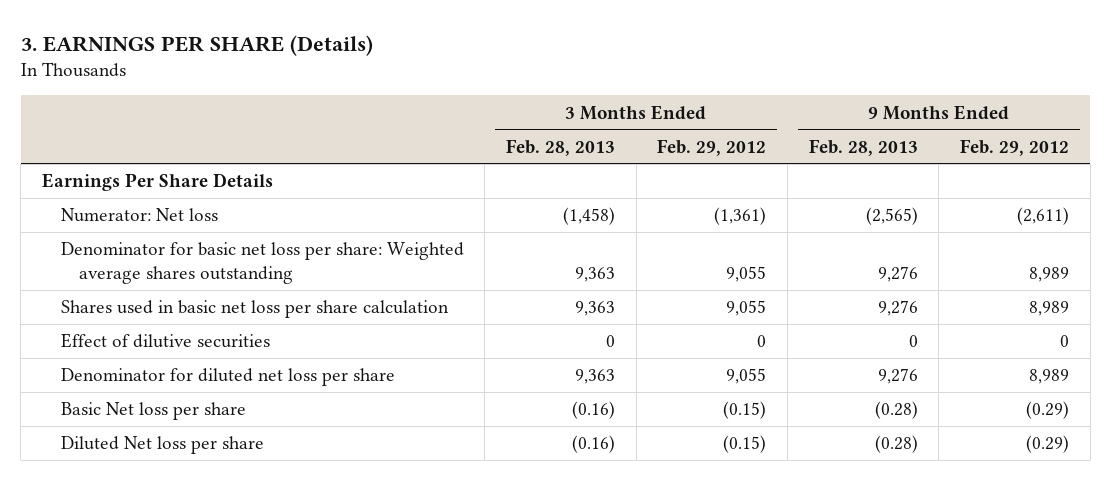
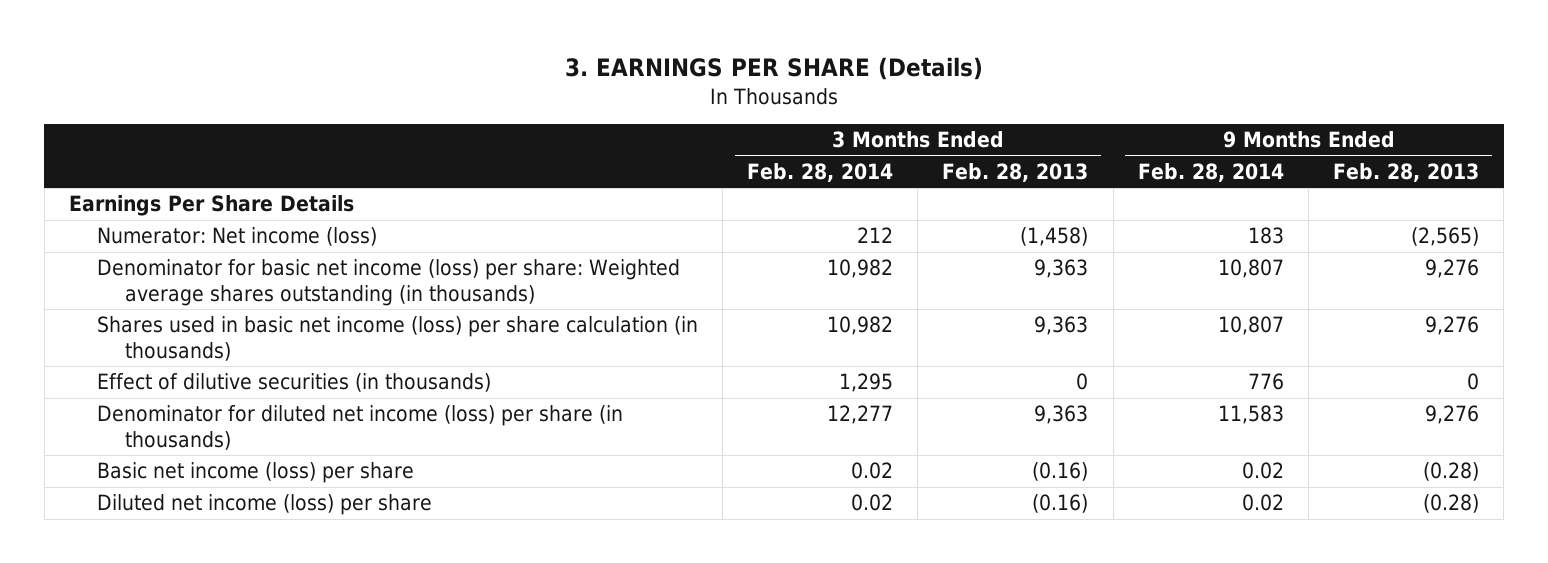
- | 3 Months Ended Feb. 28, 2013 | 3 Months Ended Feb. 29, 2012 | 9 Months Ended Feb. 28, 2013 | 9 Months Ended Feb. 29, 2012
+ | 3 Months Ended Feb. 28, 2014 | 3 Months Ended Feb. 28, 2013 | 9 Months Ended Feb. 28, 2014 | 9 Months Ended Feb. 28, 2013
- Numerator: Net loss | (1,458) | (1,361) | (2,565) | (2,611)
- Denominator for basic net loss per share: Weighted average shares outstanding | 9,363 | 9,055 | 9,276 | 8,989
- Shares used in basic net loss per share calculation | 9,363 | 9,055 | 9,276 | 8,989
- Effect of dilutive securities | 0 | 0 | 0 | 0
- Denominator for diluted net loss per share | 9,363 | 9,055 | 9,276 | 8,989
- Basic Net loss per share | (0.16) | (0.15) | (0.28) | (0.29)
- Diluted Net loss per share | (0.16) | (0.15) | (0.28) | (0.29)
+ Numerator: Net income (loss) | 212 | (1,458) | 183 | (2,565)
+ Denominator for basic net income (loss) per share: Weighted average shares outstanding (in thousands) | 10,982 | 9,363 | 10,807 | 9,276
+ Shares used in basic net income (loss) per share calculation (in thousands) | 10,982 | 9,363 | 10,807 | 9,276
+ Effect of dilutive securities (in thousands) | 1,295 | 0 | 776 | 0
+ Denominator for diluted net income (loss) per share (in thousands) | 12,277 | 9,363 | 11,583 | 9,276
+ Basic net income (loss) per share | 0.02 | (0.16) | 0.02 | (0.28)
+ Diluted net income (loss) per share | 0.02 | (0.16) | 0.02 | (0.28)

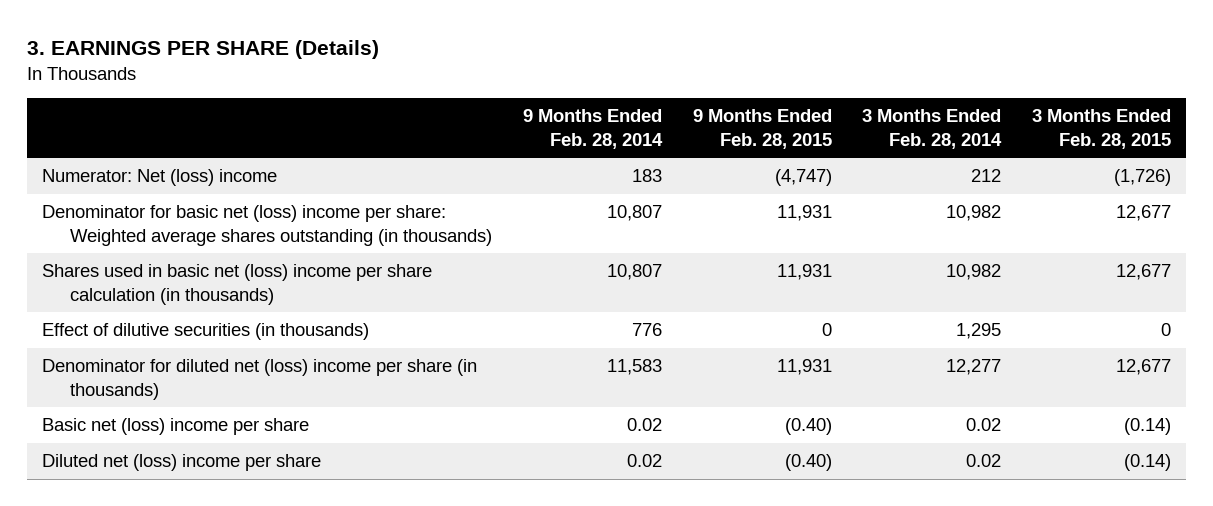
- | 3 Months Ended Feb. 28, 2014 | 3 Months Ended Feb. 28, 2013 | 9 Months Ended Feb. 28, 2014 | 9 Months Ended Feb. 28, 2013
+ | 9 Months Ended Feb. 28, 2014 | 9 Months Ended Feb. 28, 2015 | 3 Months Ended Feb. 28, 2014 | 3 Months Ended Feb. 28, 2015
- Earnings Per Share Details
- Numerator: Net income (loss) | 212 | (1,458) | 183 | (2,565)
- Denominator for basic net income (loss) per share: Weighted average shares outstanding (in thousands) | 10,982 | 9,363 | 10,807 | 9,276
- Shares used in basic net income (loss) per share calculation (in thousands) | 10,982 | 9,363 | 10,807 | 9,276
+ Numerator: Net (loss) income | 183 | (4,747) | 212 | (1,726)
+ Denominator for basic net (loss) income per share: Weighted average shares outstanding (in thousands) | 10,807 | 11,931 | 10,982 | 12,677
+ Shares used in basic net (loss) income per share calculation (in thousands) | 10,807 | 11,931 | 10,982 | 12,677
- Denominator for diluted net income (loss) per share (in thousands) | 12,277 | 9,363 | 11,583 | 9,276
- Basic net income (loss) per share | 0.02 | (0.16) | 0.02 | (0.28)
- Diluted net income (loss) per share | 0.02 | (0.16) | 0.02 | (0.28)
+ Denominator for diluted net (loss) income per share (in thousands) | 11,583 | 11,931 | 12,277 | 12,677
+ Basic net (loss) income per share | 0.02 | (0.40) | 0.02 | (0.14)
+ Diluted net (loss) income per share | 0.02 | (0.40) | 0.02 | (0.14)

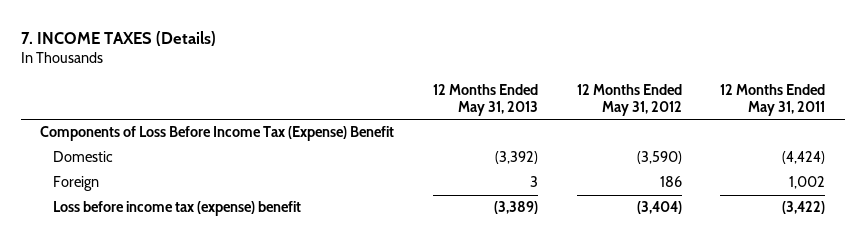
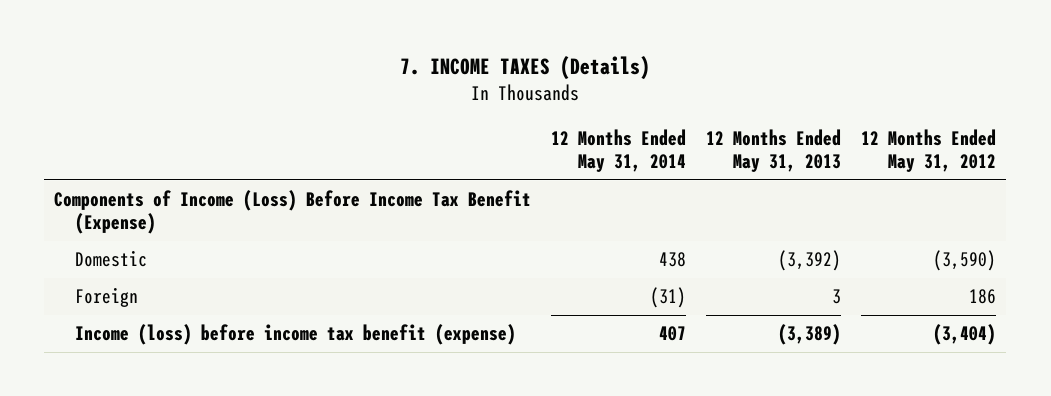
- | 12 Months Ended May 31, 2013 | 12 Months Ended May 31, 2012 | 12 Months Ended May 31, 2011
+ | 12 Months Ended May 31, 2014 | 12 Months Ended May 31, 2013 | 12 Months Ended May 31, 2012
- Components of Loss Before Income Tax (Expense) Benefit
+ Components of Income (Loss) Before Income Tax Benefit (Expense)
- Loss before income tax (expense) benefit | (3,389) | (3,404) | (3,422)
+ Income (loss) before income tax benefit (expense) | 407 | (3,389) | (3,404)

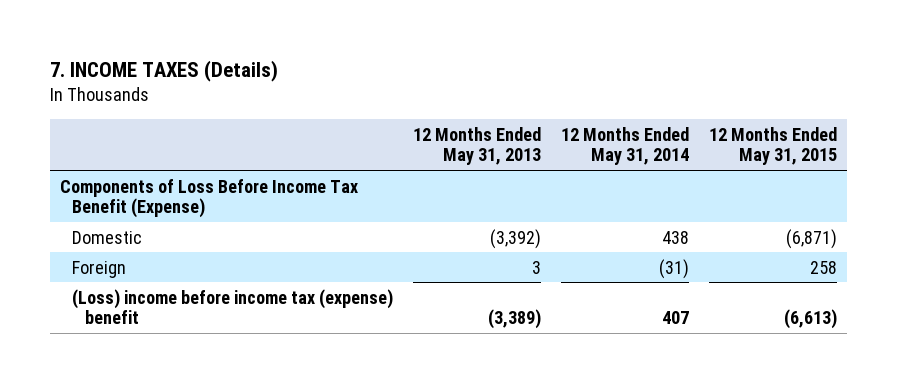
- | 12 Months Ended May 31, 2014 | 12 Months Ended May 31, 2013 | 12 Months Ended May 31, 2012
+ | 12 Months Ended May 31, 2013 | 12 Months Ended May 31, 2014 | 12 Months Ended May 31, 2015
- Components of Income (Loss) Before Income Tax Benefit (Expense)
+ Components of Loss Before Income Tax Benefit (Expense)
- Income (loss) before income tax benefit (expense) | 407 | (3,389) | (3,404)
+ (Loss) income before income tax (expense) benefit | (3,389) | 407 | (6,613)

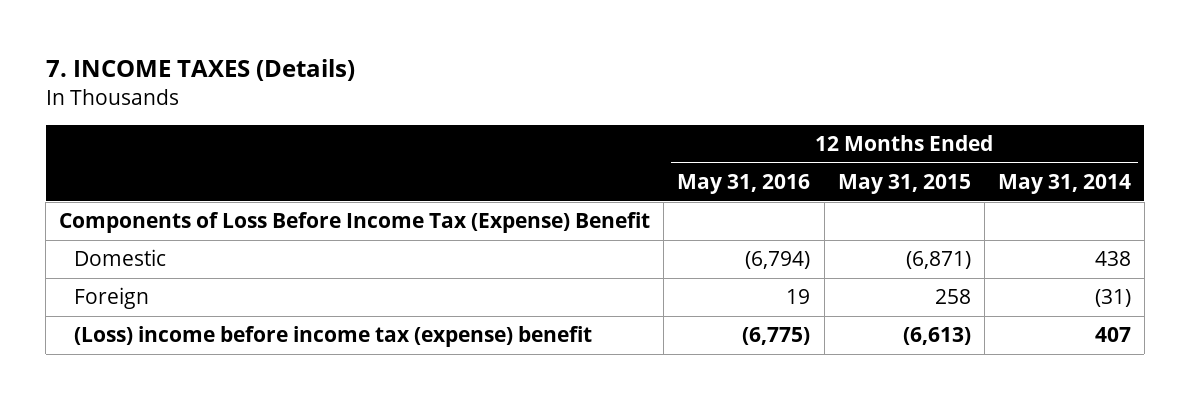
- | 12 Months Ended May 31, 2013 | 12 Months Ended May 31, 2014 | 12 Months Ended May 31, 2015
+ | 12 Months Ended May 31, 2016 | 12 Months Ended May 31, 2015 | 12 Months Ended May 31, 2014
- Components of Loss Before Income Tax Benefit (Expense)
+ Components of Loss Before Income Tax (Expense) Benefit

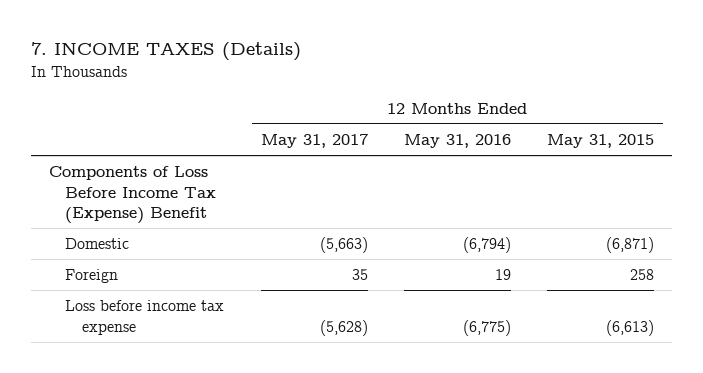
- | 12 Months Ended May 31, 2016 | 12 Months Ended May 31, 2015 | 12 Months Ended May 31, 2014
+ | 12 Months Ended May 31, 2017 | 12 Months Ended May 31, 2016 | 12 Months Ended May 31, 2015
- (Loss) income before income tax (expense) benefit | (6,775) | (6,613) | 407
+ Loss before income tax expense | (5,628) | (6,775) | (6,613)

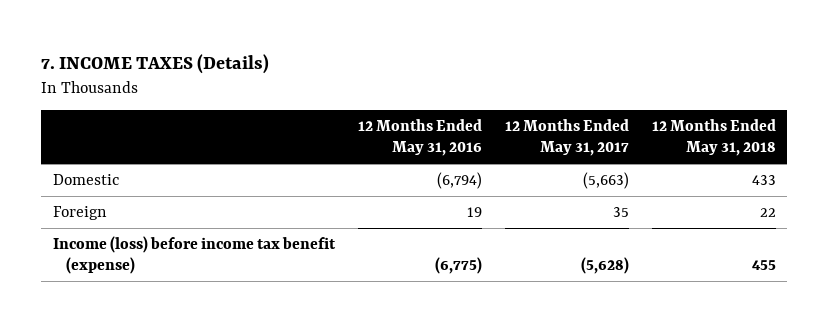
- | 12 Months Ended May 31, 2017 | 12 Months Ended May 31, 2016 | 12 Months Ended May 31, 2015
+ | 12 Months Ended May 31, 2016 | 12 Months Ended May 31, 2017 | 12 Months Ended May 31, 2018
- Components of Loss Before Income Tax (Expense) Benefit
- Loss before income tax expense | (5,628) | (6,775) | (6,613)
+ Income (loss) before income tax benefit (expense) | (6,775) | (5,628) | 455

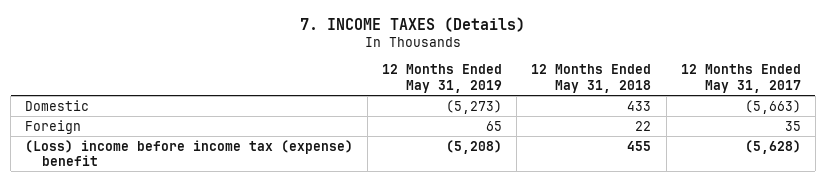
- | 12 Months Ended May 31, 2016 | 12 Months Ended May 31, 2017 | 12 Months Ended May 31, 2018
+ | 12 Months Ended May 31, 2019 | 12 Months Ended May 31, 2018 | 12 Months Ended May 31, 2017
- Income (loss) before income tax benefit (expense) | (6,775) | (5,628) | 455
+ (Loss) income before income tax (expense) benefit | (5,208) | 455 | (5,628)

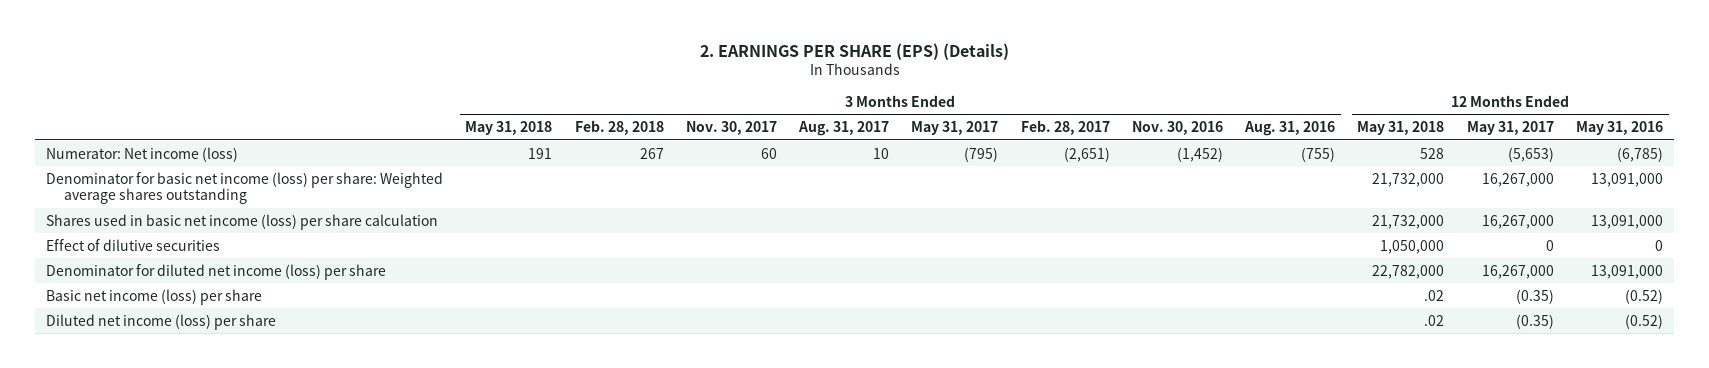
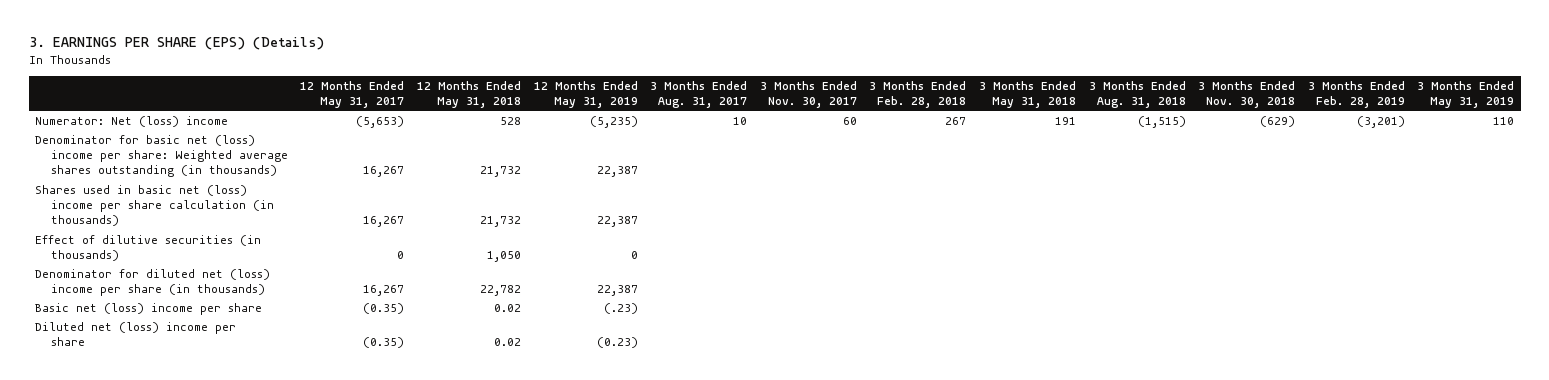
- 2. EARNINGS PER SHARE (EPS) (Details)
+ 3. EARNINGS PER SHARE (EPS) (Details)
- | 3 Months Ended May 31, 2018 | 3 Months Ended Feb. 28, 2018 | 3 Months Ended Nov. 30, 2017 | 3 Months Ended Aug. 31, 2017 | 3 Months Ended May 31, 2017 | 3 Months Ended Feb. 28, 2017 | 3 Months Ended Nov. 30, 2016 | 3 Months Ended Aug. 31, 2016 | 12 Months Ended May 31, 2018 | 12 Months Ended May 31, 2017 | 12 Months Ended May 31, 2016
+ | 12 Months Ended May 31, 2017 | 12 Months Ended May 31, 2018 | 12 Months Ended May 31, 2019 | 3 Months Ended Aug. 31, 2017 | 3 Months Ended Nov. 30, 2017 | 3 Months Ended Feb. 28, 2018 | 3 Months Ended May 31, 2018 | 3 Months Ended Aug. 31, 2018 | 3 Months Ended Nov. 30, 2018 | 3 Months Ended Feb. 28, 2019 | 3 Months Ended May 31, 2019
- Numerator: Net income (loss) | 191 | 267 | 60 | 10 | (795) | (2,651) | (1,452) | (755) | 528 | (5,653) | (6,785)
- Denominator for basic net income (loss) per share: Weighted average shares outstanding | | | | | | | | | 21,732,000 | 16,267,000 | 13,091,000
- Shares used in basic net income (loss) per share calculation | | | | | | | | | 21,732,000 | 16,267,000 | 13,091,000
- Effect of dilutive securities | | | | | | | | | 1,050,000 | 0 | 0
- Denominator for diluted net income (loss) per share | | | | | | | | | 22,782,000 | 16,267,000 | 13,091,000
- Basic net income (loss) per share | | | | | | | | | .02 | (0.35) | (0.52)
- Diluted net income (loss) per share | | | | | | | | | .02 | (0.35) | (0.52)
+ Numerator: Net (loss) income | (5,653) | 528 | (5,235) | 10 | 60 | 267 | 191 | (1,515) | (629) | (3,201) | 110
+ Denominator for basic net (loss) income per share: Weighted average shares outstanding (in thousands) | 16,267 | 21,732 | 22,387 | | | | | | | |
+ Shares used in basic net (loss) income per share calculation (in thousands) | 16,267 | 21,732 | 22,387 | | | | | | | |
+ Effect of dilutive securities (in thousands) | 0 | 1,050 | 0 | | | | | | | |
+ Denominator for diluted net (loss) income per share (in thousands) | 16,267 | 22,782 | 22,387 | | | | | | | |
+ Basic net (loss) income per share | (0.35) | 0.02 | (.23) | | | | | | | |
+ Diluted net (loss) income per share | (0.35) | 0.02 | (0.23) | | | | | | | |

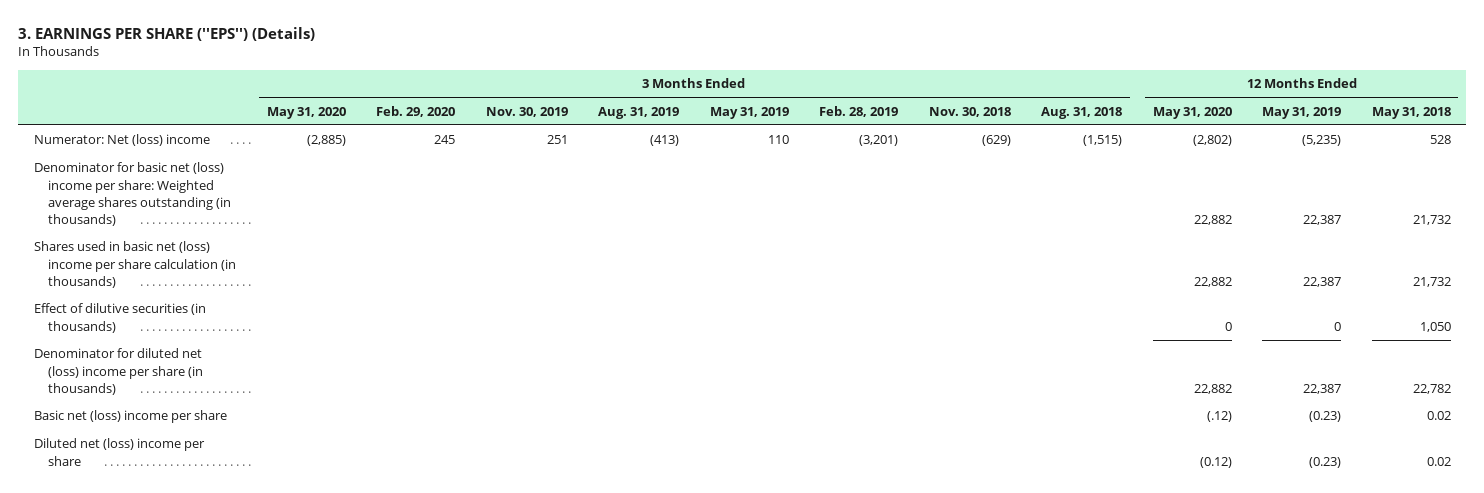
- 3. EARNINGS PER SHARE (EPS) (Details)
+ 3. EARNINGS PER SHARE (''EPS'') (Details)
- | 12 Months Ended May 31, 2017 | 12 Months Ended May 31, 2018 | 12 Months Ended May 31, 2019 | 3 Months Ended Aug. 31, 2017 | 3 Months Ended Nov. 30, 2017 | 3 Months Ended Feb. 28, 2018 | 3 Months Ended May 31, 2018 | 3 Months Ended Aug. 31, 2018 | 3 Months Ended Nov. 30, 2018 | 3 Months Ended Feb. 28, 2019 | 3 Months Ended May 31, 2019
+ | 3 Months Ended May 31, 2020 | 3 Months Ended Feb. 29, 2020 | 3 Months Ended Nov. 30, 2019 | 3 Months Ended Aug. 31, 2019 | 3 Months Ended May 31, 2019 | 3 Months Ended Feb. 28, 2019 | 3 Months Ended Nov. 30, 2018 | 3 Months Ended Aug. 31, 2018 | 12 Months Ended May 31, 2020 | 12 Months Ended May 31, 2019 | 12 Months Ended May 31, 2018
- Basic net (loss) income per share | (0.35) | 0.02 | (.23) | | | | | | | |
+ Basic net (loss) income per share | | | | | | | | | (.12) | (0.23) | 0.02

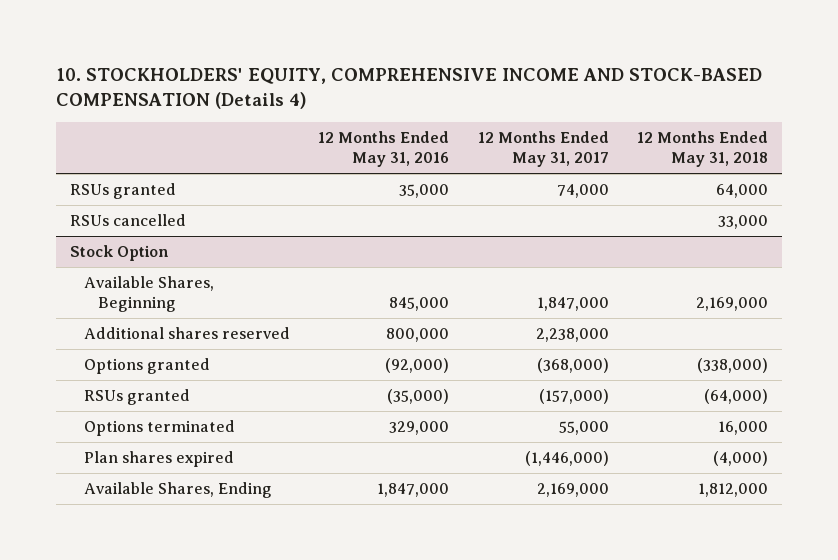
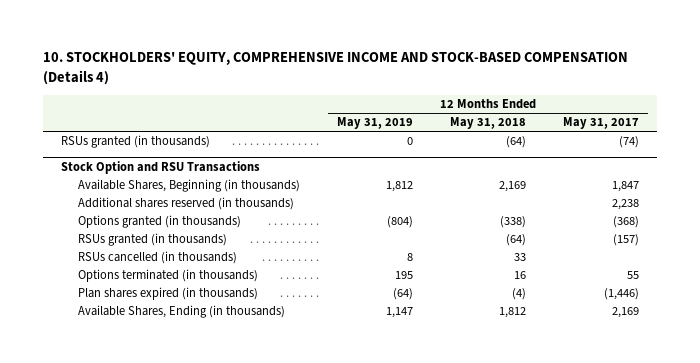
- | 12 Months Ended May 31, 2016 | 12 Months Ended May 31, 2017 | 12 Months Ended May 31, 2018
+ | 12 Months Ended May 31, 2019 | 12 Months Ended May 31, 2018 | 12 Months Ended May 31, 2017
- RSUs granted | 35,000 | 74,000 | 64,000
- RSUs cancelled | | | 33,000
- Stock Option
- Available Shares, Beginning | 845,000 | 1,847,000 | 2,169,000
- Additional shares reserved | 800,000 | 2,238,000 |
- Options granted | (92,000) | (368,000) | (338,000)
- RSUs granted | (35,000) | (157,000) | (64,000)
- Options terminated | 329,000 | 55,000 | 16,000
- Plan shares expired | | (1,446,000) | (4,000)
- Available Shares, Ending | 1,847,000 | 2,169,000 | 1,812,000
+ RSUs granted (in thousands) | 0 | (64) | (74)
+ Stock Option and RSU Transactions
+ Available Shares, Beginning (in thousands) | 1,812 | 2,169 | 1,847
+ Additional shares reserved (in thousands) | | | 2,238
+ Options granted (in thousands) | (804) | (338) | (368)
+ RSUs granted (in thousands) | | (64) | (157)
+ RSUs cancelled (in thousands) | 8 | 33 |
+ Options terminated (in thousands) | 195 | 16 | 55
+ Plan shares expired (in thousands) | (64) | (4) | (1,446)
+ Available Shares, Ending (in thousands) | 1,147 | 1,812 | 2,169

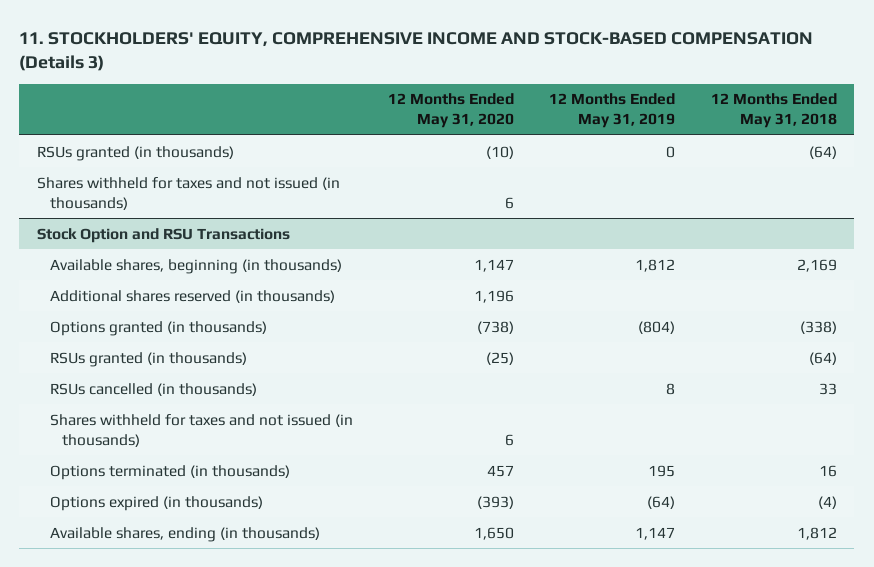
- 10. STOCKHOLDERS' EQUITY, COMPREHENSIVE INCOME AND STOCK-BASED COMPENSATION (Details 4)
+ 11. STOCKHOLDERS' EQUITY, COMPREHENSIVE INCOME AND STOCK-BASED COMPENSATION (Details 3)
- | 12 Months Ended May 31, 2019 | 12 Months Ended May 31, 2018 | 12 Months Ended May 31, 2017
+ | 12 Months Ended May 31, 2020 | 12 Months Ended May 31, 2019 | 12 Months Ended May 31, 2018
+ Shares withheld for taxes and not issued (in thousands) | 6 | |
@ Stock Option and RSU Transactions
- Available Shares, Beginning (in thousands) | 1,812 | 2,169 | 1,847
+ Available shares, beginning (in thousands) | 1,147 | 1,812 | 2,169
+ Shares withheld for taxes and not issued (in thousands) | 6 | |
- Plan shares expired (in thousands) | (64) | (4) | (1,446)
- Available Shares, Ending (in thousands) | 1,147 | 1,812 | 2,169
+ Options expired (in thousands) | (393) | (64) | (4)
+ Available shares, ending (in thousands) | 1,650 | 1,147 | 1,812

